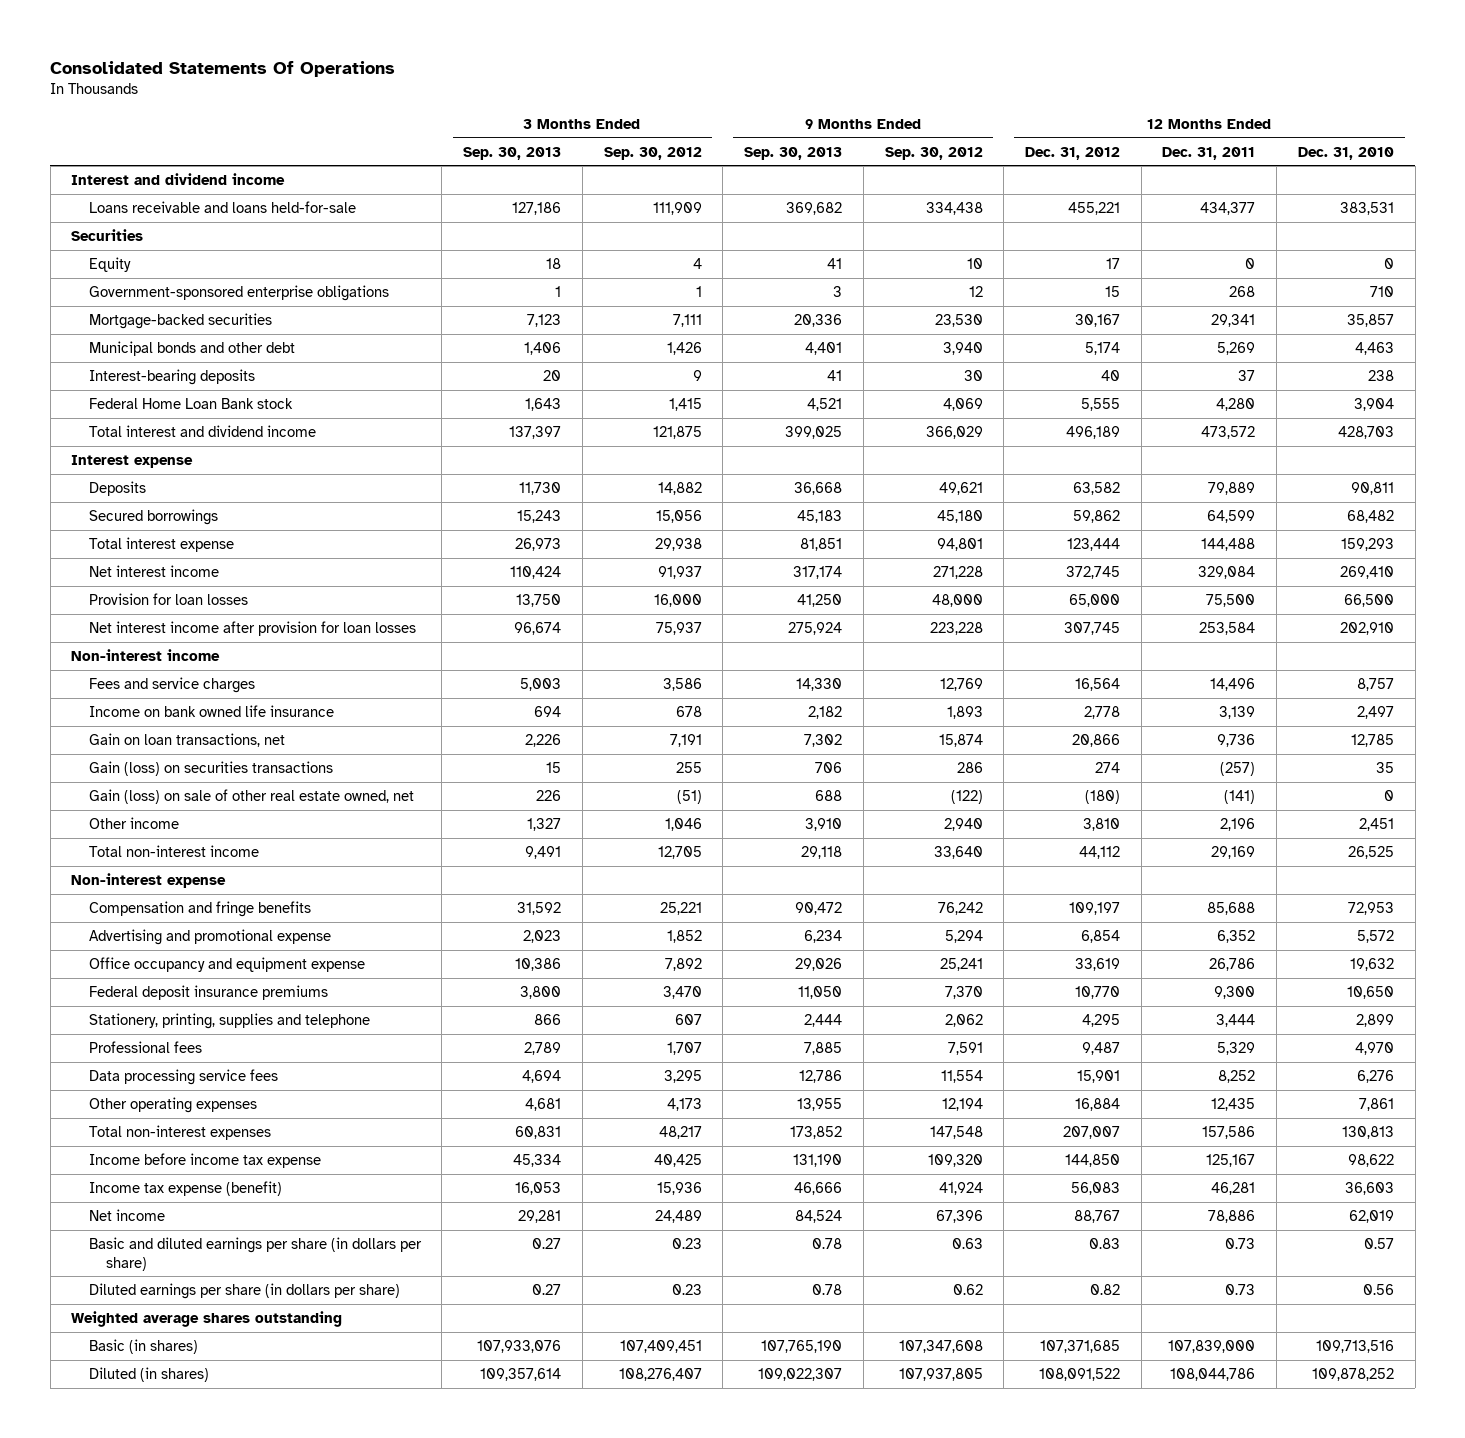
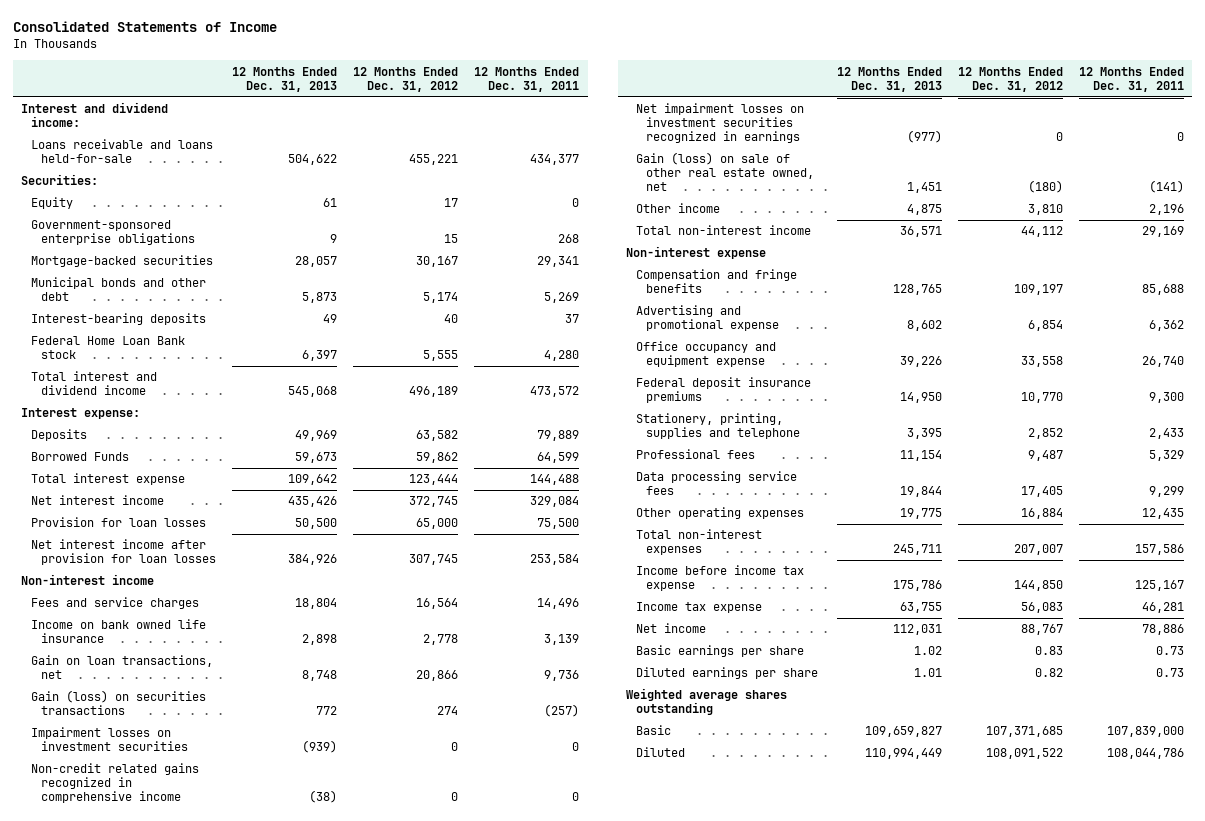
- Consolidated Statements Of Operations
+ Consolidated Statements of Income
- | 3 Months Ended Sep. 30, 2013 | 3 Months Ended Sep. 30, 2012 | 9 Months Ended Sep. 30, 2013 | 9 Months Ended Sep. 30, 2012 | 12 Months Ended Dec. 31, 2012 | 12 Months Ended Dec. 31, 2011 | 12 Months Ended Dec. 31, 2010
+ | 12 Months Ended Dec. 31, 2013 | 12 Months Ended Dec. 31, 2012 | 12 Months Ended Dec. 31, 2011
- Interest and dividend income
+ Interest and dividend income:
- Securities
+ Securities:
- Interest expense
+ Interest expense:
- Secured borrowings | 15,243 | 15,056 | 45,183 | 45,180 | 59,862 | 64,599 | 68,482
+ Borrowed Funds | 59,673 | 59,862 | 64,599
+ Impairment losses on investment securities | (939) | 0 | 0
+ Non-credit related gains recognized in comprehensive income | (38) | 0 | 0
+ Net impairment losses on investment securities recognized in earnings | (977) | 0 | 0
- Advertising and promotional expense | 2,023 | 1,852 | 6,234 | 5,294 | 6,854 | 6,352 | 5,572
- Office occupancy and equipment expense | 10,386 | 7,892 | 29,026 | 25,241 | 33,619 | 26,786 | 19,632
+ Advertising and promotional expense | 8,602 | 6,854 | 6,362
+ Office occupancy and equipment expense | 39,226 | 33,558 | 26,740
- Stationery, printing, supplies and telephone | 866 | 607 | 2,444 | 2,062 | 4,295 | 3,444 | 2,899
+ Stationery, printing, supplies and telephone | 3,395 | 2,852 | 2,433
- Data processing service fees | 4,694 | 3,295 | 12,786 | 11,554 | 15,901 | 8,252 | 6,276
+ Data processing service fees | 19,844 | 17,405 | 9,299
- Income tax expense (benefit) | 16,053 | 15,936 | 46,666 | 41,924 | 56,083 | 46,281 | 36,603
+ Income tax expense | 63,755 | 56,083 | 46,281
- Basic and diluted earnings per share (in dollars per share) | 0.27 | 0.23 | 0.78 | 0.63 | 0.83 | 0.73 | 0.57
- Diluted earnings per share (in dollars per share) | 0.27 | 0.23 | 0.78 | 0.62 | 0.82 | 0.73 | 0.56
+ Basic earnings per share | 1.02 | 0.83 | 0.73
+ Diluted earnings per share | 1.01 | 0.82 | 0.73
- Basic (in shares) | 107,933,076 | 107,409,451 | 107,765,190 | 107,347,608 | 107,371,685 | 107,839,000 | 109,713,516
- Diluted (in shares) | 109,357,614 | 108,276,407 | 109,022,307 | 107,937,805 | 108,091,522 | 108,044,786 | 109,878,252
+ Basic | 109,659,827 | 107,371,685 | 107,839,000
+ Diluted | 110,994,449 | 108,091,522 | 108,044,786

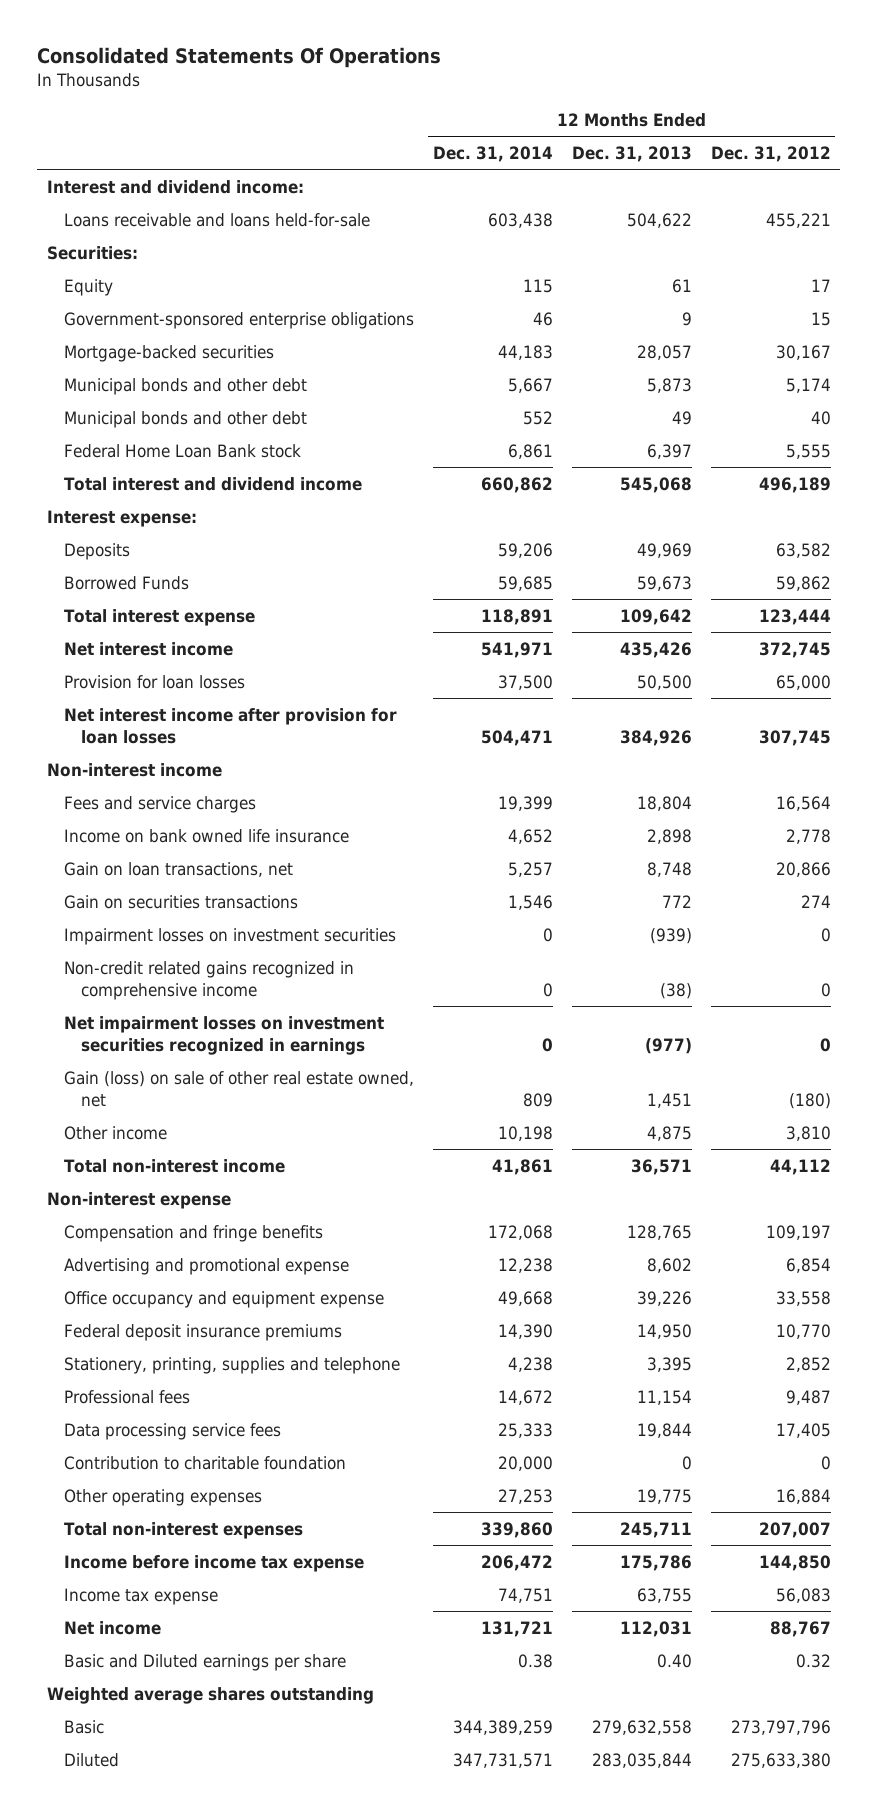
- Consolidated Statements of Income
+ Consolidated Statements Of Operations
- | 12 Months Ended Dec. 31, 2013 | 12 Months Ended Dec. 31, 2012 | 12 Months Ended Dec. 31, 2011
+ | 12 Months Ended Dec. 31, 2014 | 12 Months Ended Dec. 31, 2013 | 12 Months Ended Dec. 31, 2012
- Interest-bearing deposits | 49 | 40 | 37
+ Municipal bonds and other debt | 552 | 49 | 40
- Gain (loss) on securities transactions | 772 | 274 | (257)
+ Gain on securities transactions | 1,546 | 772 | 274
+ Contribution to charitable foundation | 20,000 | 0 | 0
- Basic earnings per share | 1.02 | 0.83 | 0.73
- Diluted earnings per share | 1.01 | 0.82 | 0.73
+ Basic and Diluted earnings per share | 0.38 | 0.40 | 0.32
- Basic | 109,659,827 | 107,371,685 | 107,839,000
- Diluted | 110,994,449 | 108,091,522 | 108,044,786
+ Basic | 344,389,259 | 279,632,558 | 273,797,796
+ Diluted | 347,731,571 | 283,035,844 | 275,633,380

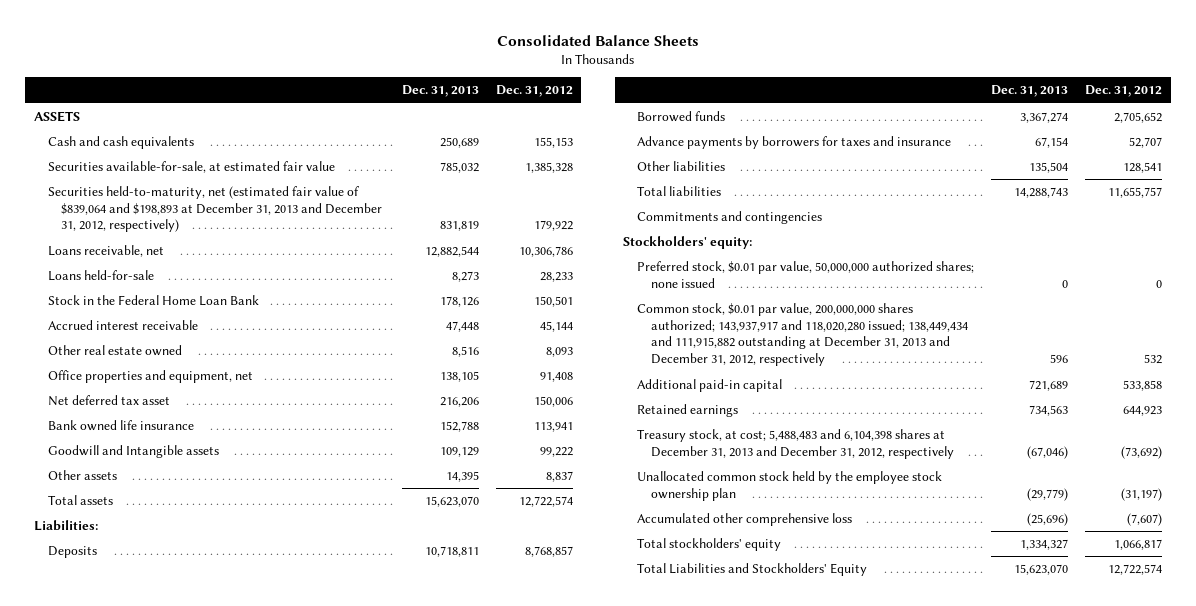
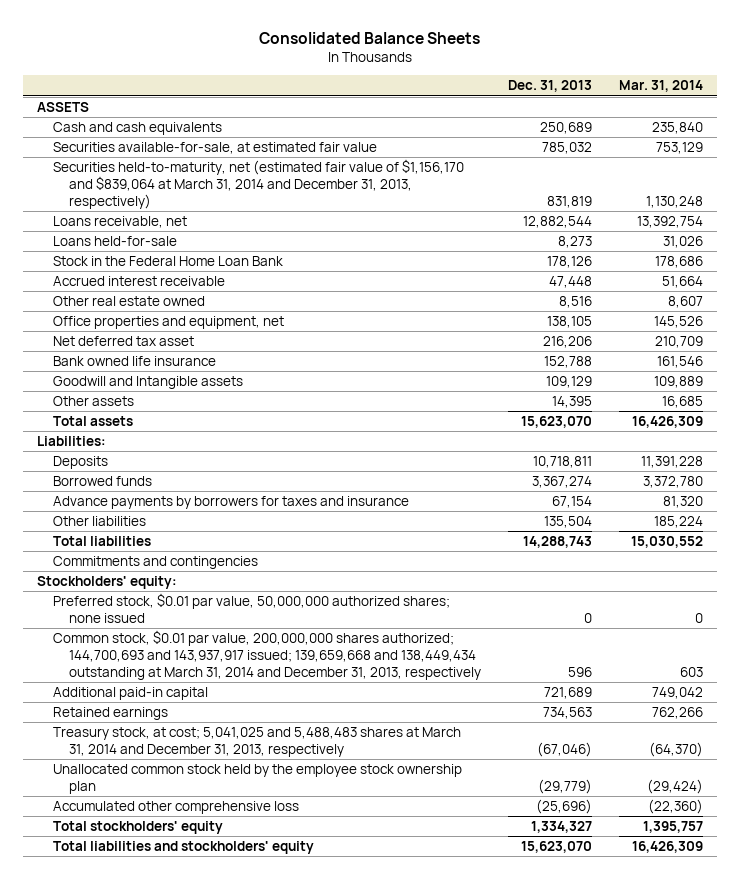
- | Dec. 31, 2013 | Dec. 31, 2012
+ | Dec. 31, 2013 | Mar. 31, 2014
- Securities held-to-maturity, net (estimated fair value of $839,064 and $198,893 at December 31, 2013 and December 31, 2012, respectively) | 831,819 | 179,922
+ Securities held-to-maturity, net (estimated fair value of $1,156,170 and $839,064 at March 31, 2014 and December 31, 2013, respectively) | 831,819 | 1,130,248
- Common stock, $0.01 par value, 200,000,000 shares authorized; 143,937,917 and 118,020,280 issued; 138,449,434 and 111,915,882 outstanding at December 31, 2013 and December 31, 2012, respectively | 596 | 532
+ Common stock, $0.01 par value, 200,000,000 shares authorized; 144,700,693 and 143,937,917 issued; 139,659,668 and 138,449,434 outstanding at March 31, 2014 and December 31, 2013, respectively | 596 | 603
- Treasury stock, at cost; 5,488,483 and 6,104,398 shares at December 31, 2013 and December 31, 2012, respectively | (67,046) | (73,692)
+ Treasury stock, at cost; 5,041,025 and 5,488,483 shares at March 31, 2014 and December 31, 2013, respectively | (67,046) | (64,370)
- Total Liabilities and Stockholders' Equity | 15,623,070 | 12,722,574
+ Total liabilities and stockholders' equity | 15,623,070 | 16,426,309

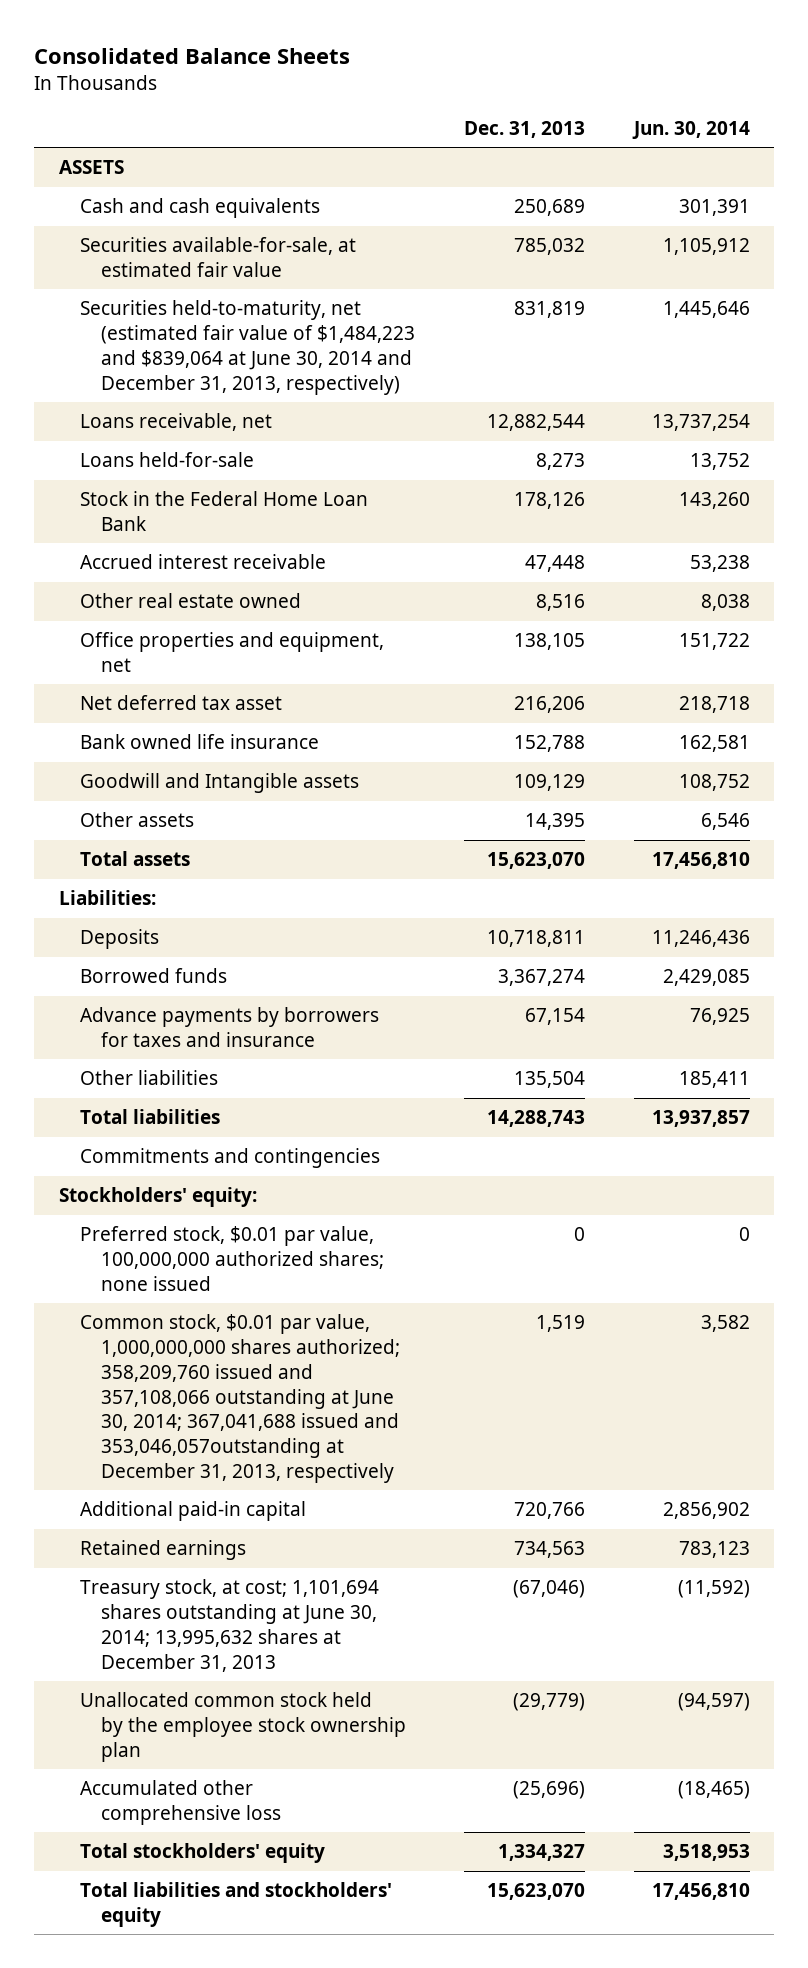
- | Dec. 31, 2013 | Mar. 31, 2014
+ | Dec. 31, 2013 | Jun. 30, 2014
- Securities held-to-maturity, net (estimated fair value of $1,156,170 and $839,064 at March 31, 2014 and December 31, 2013, respectively) | 831,819 | 1,130,248
+ Securities held-to-maturity, net (estimated fair value of $1,484,223 and $839,064 at June 30, 2014 and December 31, 2013, respectively) | 831,819 | 1,445,646
- Preferred stock, $0.01 par value, 50,000,000 authorized shares; none issued | 0 | 0
- Common stock, $0.01 par value, 200,000,000 shares authorized; 144,700,693 and 143,937,917 issued; 139,659,668 and 138,449,434 outstanding at March 31, 2014 and December 31, 2013, respectively | 596 | 603
- Additional paid-in capital | 721,689 | 749,042
+ Preferred stock, $0.01 par value, 100,000,000 authorized shares; none issued | 0 | 0
+ Common stock, $0.01 par value, 1,000,000,000 shares authorized; 358,209,760 issued and 357,108,066 outstanding at June 30, 2014; 367,041,688 issued and 353,046,057outstanding at December 31, 2013, respectively | 1,519 | 3,582
+ Additional paid-in capital | 720,766 | 2,856,902
- Treasury stock, at cost; 5,041,025 and 5,488,483 shares at March 31, 2014 and December 31, 2013, respectively | (67,046) | (64,370)
+ Treasury stock, at cost; 1,101,694 shares outstanding at June 30, 2014; 13,995,632 shares at December 31, 2013 | (67,046) | (11,592)

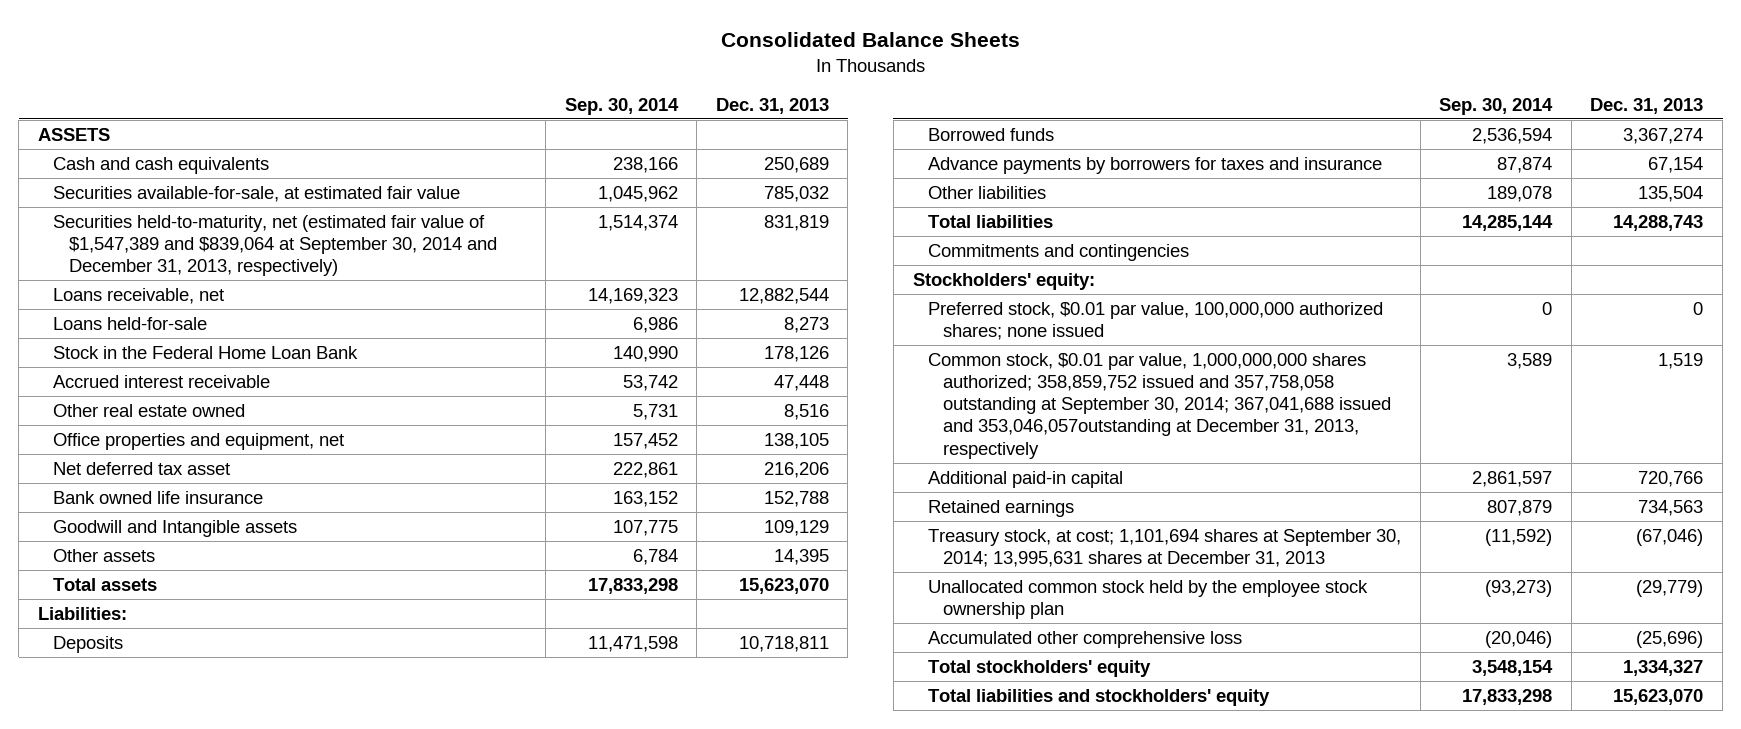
- | Dec. 31, 2013 | Jun. 30, 2014
+ | Sep. 30, 2014 | Dec. 31, 2013
- Securities held-to-maturity, net (estimated fair value of $1,484,223 and $839,064 at June 30, 2014 and December 31, 2013, respectively) | 831,819 | 1,445,646
+ Securities held-to-maturity, net (estimated fair value of $1,547,389 and $839,064 at September 30, 2014 and December 31, 2013, respectively) | 1,514,374 | 831,819
- Common stock, $0.01 par value, 1,000,000,000 shares authorized; 358,209,760 issued and 357,108,066 outstanding at June 30, 2014; 367,041,688 issued and 353,046,057outstanding at December 31, 2013, respectively | 1,519 | 3,582
+ Common stock, $0.01 par value, 1,000,000,000 shares authorized; 358,859,752 issued and 357,758,058 outstanding at September 30, 2014; 367,041,688 issued and 353,046,057outstanding at December 31, 2013, respectively | 3,589 | 1,519
- Treasury stock, at cost; 1,101,694 shares outstanding at June 30, 2014; 13,995,632 shares at December 31, 2013 | (67,046) | (11,592)
+ Treasury stock, at cost; 1,101,694 shares at September 30, 2014; 13,995,631 shares at December 31, 2013 | (11,592) | (67,046)

